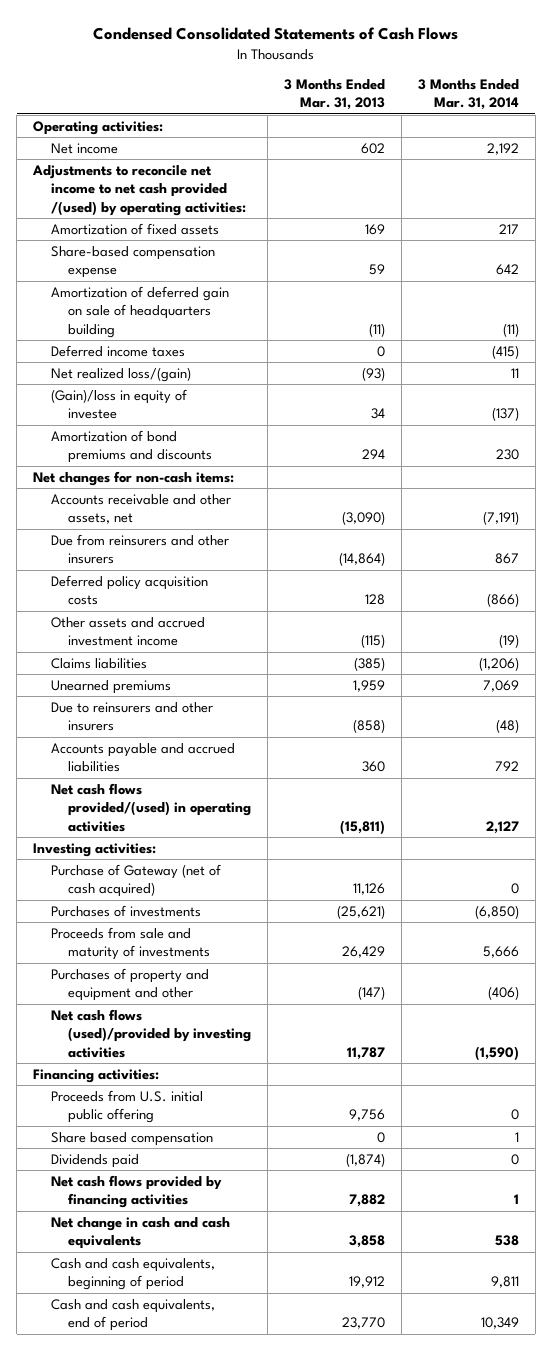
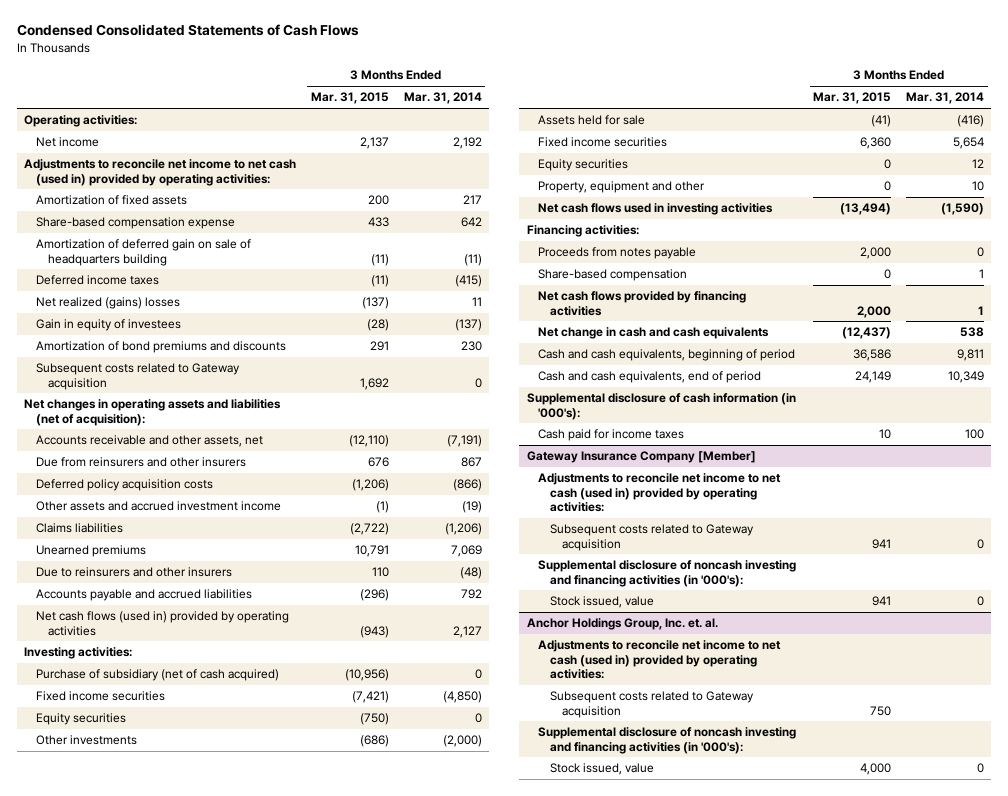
- | 3 Months Ended Mar. 31, 2013 | 3 Months Ended Mar. 31, 2014
+ | 3 Months Ended Mar. 31, 2015 | 3 Months Ended Mar. 31, 2014
- Adjustments to reconcile net income to net cash provided /(used) by operating activities:
+ Adjustments to reconcile net income to net cash (used in) provided by operating activities:
- Net realized loss/(gain) | (93) | 11
- (Gain)/loss in equity of investee | 34 | (137)
+ Net realized (gains) losses | (137) | 11
+ Gain in equity of investees | (28) | (137)
- Net changes for non-cash items:
+ Subsequent costs related to Gateway acquisition | 1,692 | 0
+ Net changes in operating assets and liabilities (net of acquisition):
- Net cash flows provided/(used) in operating activities | (15,811) | 2,127
+ Net cash flows (used in) provided by operating activities | (943) | 2,127
- Purchase of Gateway (net of cash acquired) | 11,126 | 0
- Purchases of investments | (25,621) | (6,850)
- Proceeds from sale and maturity of investments | 26,429 | 5,666
- Purchases of property and equipment and other | (147) | (406)
- Net cash flows (used)/provided by investing activities | 11,787 | (1,590)
+ Purchase of subsidiary (net of cash acquired) | (10,956) | 0
+ Fixed income securities | (7,421) | (4,850)
+ Equity securities | (750) | 0
+ Other investments | (686) | (2,000)
+ Assets held for sale | (41) | (416)
+ Fixed income securities | 6,360 | 5,654
+ Equity securities | 0 | 12
+ Property, equipment and other | 0 | 10
+ Net cash flows used in investing activities | (13,494) | (1,590)
- Proceeds from U.S. initial public offering | 9,756 | 0
- Share based compensation | 0 | 1
- Dividends paid | (1,874) | 0
+ Proceeds from notes payable | 2,000 | 0
+ Share-based compensation | 0 | 1
+ Supplemental disclosure of cash information (in '000's):
+ Cash paid for income taxes | 10 | 100
+ Gateway Insurance Company [Member]
+ Adjustments to reconcile net income to net cash (used in) provided by operating activities:
+ Subsequent costs related to Gateway acquisition | 941 | 0
+ Supplemental disclosure of noncash investing and financing activities (in '000's):
+ Stock issued, value | 941 | 0
+ Anchor Holdings Group, Inc. et. al.
+ Adjustments to reconcile net income to net cash (used in) provided by operating activities:
+ Subsequent costs related to Gateway acquisition | 750 |
+ Supplemental disclosure of noncash investing and financing activities (in '000's):
+ Stock issued, value | 4,000 | 0

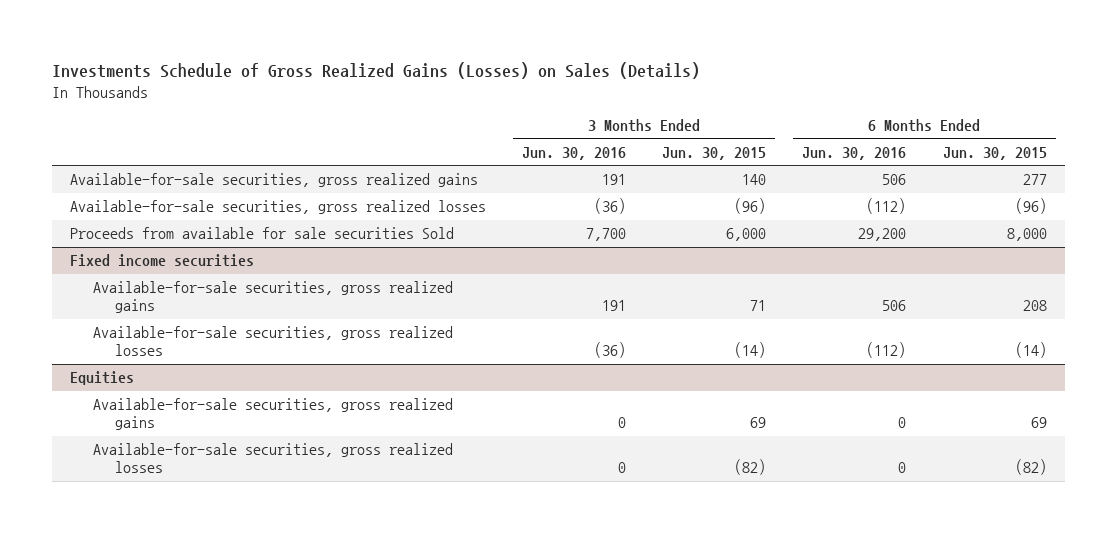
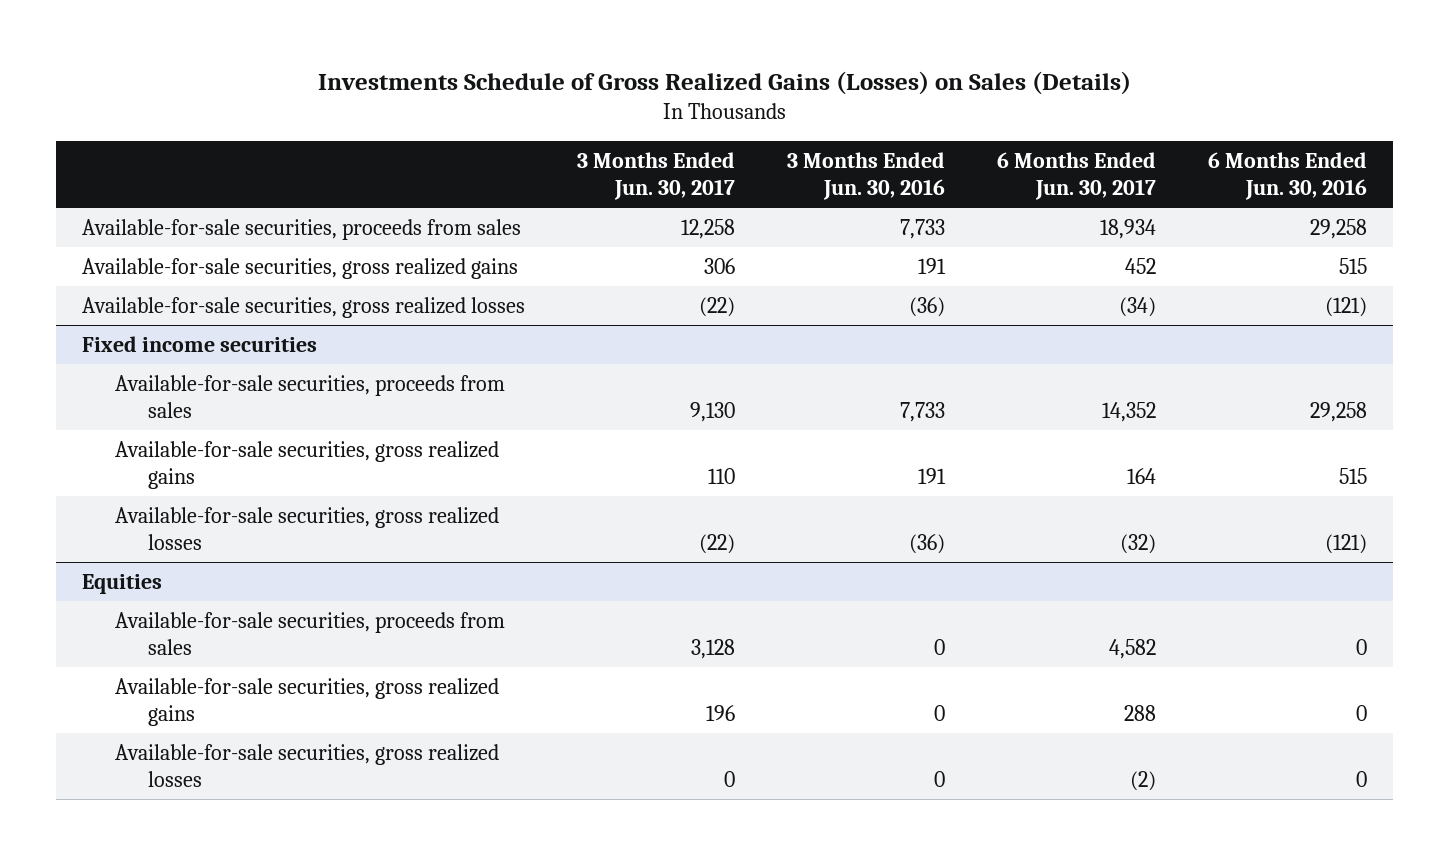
- | 3 Months Ended Jun. 30, 2016 | 3 Months Ended Jun. 30, 2015 | 6 Months Ended Jun. 30, 2016 | 6 Months Ended Jun. 30, 2015
+ | 3 Months Ended Jun. 30, 2017 | 3 Months Ended Jun. 30, 2016 | 6 Months Ended Jun. 30, 2017 | 6 Months Ended Jun. 30, 2016
- Available-for-sale securities, gross realized gains | 191 | 140 | 506 | 277
- Available-for-sale securities, gross realized losses | (36) | (96) | (112) | (96)
- Proceeds from available for sale securities Sold | 7,700 | 6,000 | 29,200 | 8,000
+ Available-for-sale securities, proceeds from sales | 12,258 | 7,733 | 18,934 | 29,258
+ Available-for-sale securities, gross realized gains | 306 | 191 | 452 | 515
+ Available-for-sale securities, gross realized losses | (22) | (36) | (34) | (121)
@ Fixed income securities
- Available-for-sale securities, gross realized gains | 191 | 71 | 506 | 208
- Available-for-sale securities, gross realized losses | (36) | (14) | (112) | (14)
+ Available-for-sale securities, proceeds from sales | 9,130 | 7,733 | 14,352 | 29,258
+ Available-for-sale securities, gross realized gains | 110 | 191 | 164 | 515
+ Available-for-sale securities, gross realized losses | (22) | (36) | (32) | (121)
@ Equities
+ Available-for-sale securities, proceeds from sales | 3,128 | 0 | 4,582 | 0

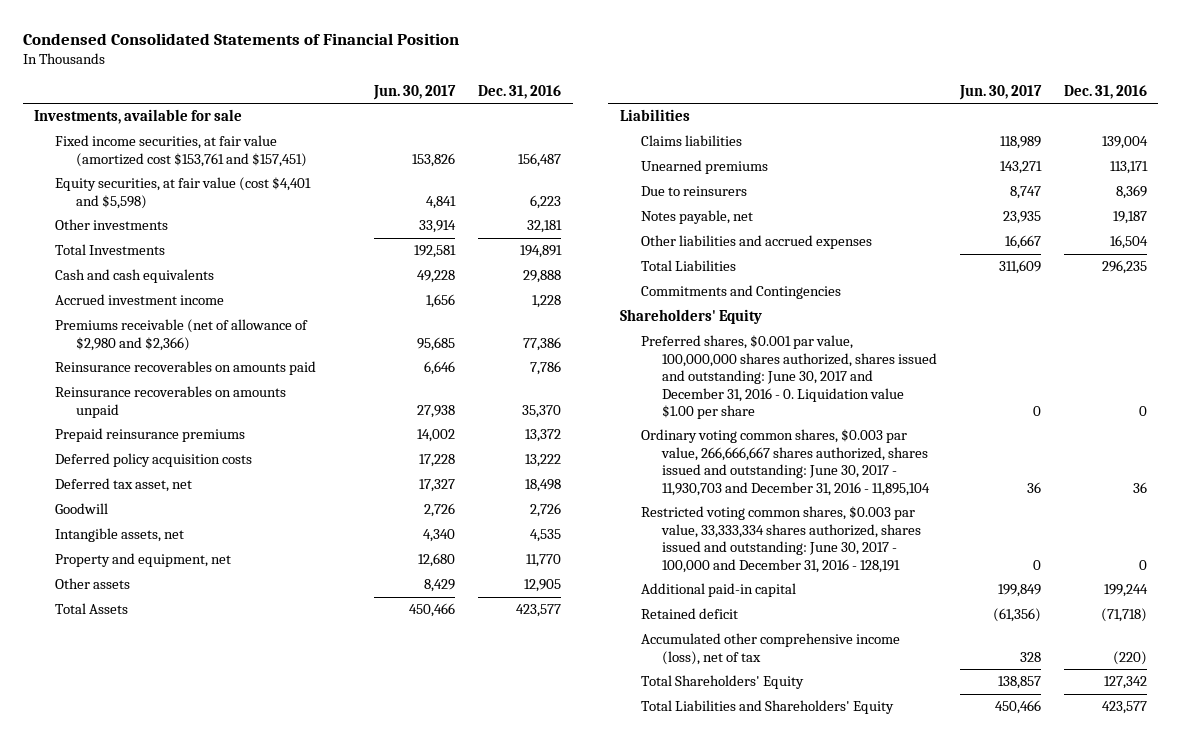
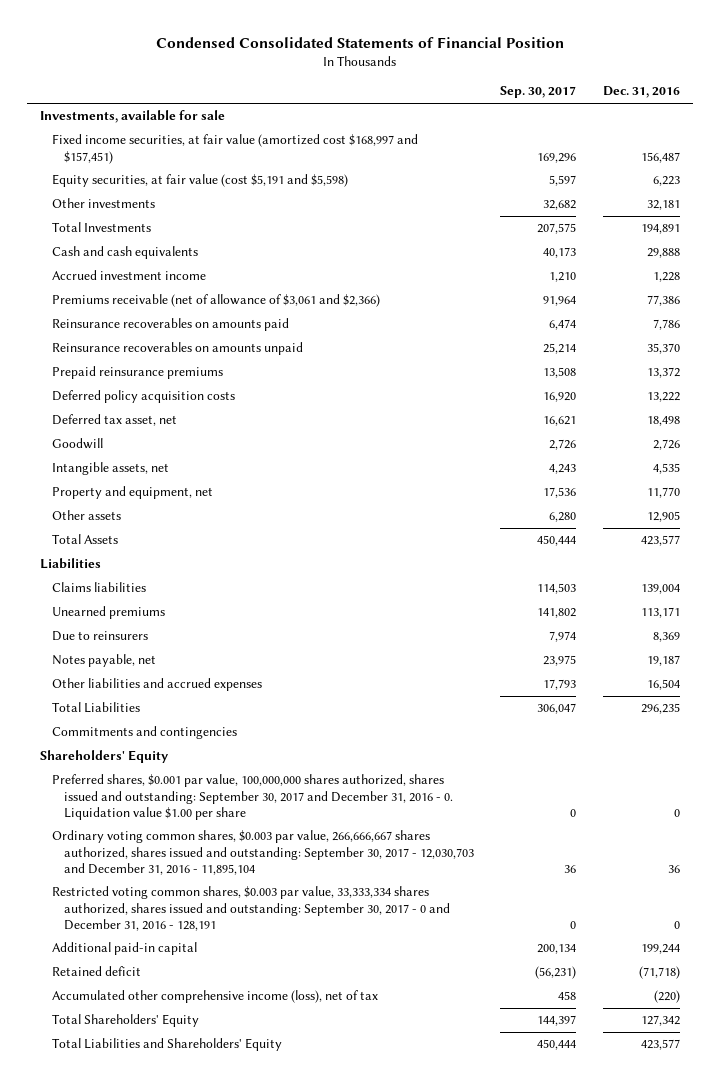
- | Jun. 30, 2017 | Dec. 31, 2016
+ | Sep. 30, 2017 | Dec. 31, 2016
- Fixed income securities, at fair value (amortized cost $153,761 and $157,451) | 153,826 | 156,487
- Equity securities, at fair value (cost $4,401 and $5,598) | 4,841 | 6,223
+ Fixed income securities, at fair value (amortized cost $168,997 and $157,451) | 169,296 | 156,487
+ Equity securities, at fair value (cost $5,191 and $5,598) | 5,597 | 6,223
- Premiums receivable (net of allowance of $2,980 and $2,366) | 95,685 | 77,386
+ Premiums receivable (net of allowance of $3,061 and $2,366) | 91,964 | 77,386
- Commitments and Contingencies
+ Commitments and contingencies
- Preferred shares, $0.001 par value, 100,000,000 shares authorized, shares issued and outstanding: June 30, 2017 and December 31, 2016 - 0. Liquidation value $1.00 per share | 0 | 0
- Ordinary voting common shares, $0.003 par value, 266,666,667 shares authorized, shares issued and outstanding: June 30, 2017 - 11,930,703 and December 31, 2016 - 11,895,104 | 36 | 36
- Restricted voting common shares, $0.003 par value, 33,333,334 shares authorized, shares issued and outstanding: June 30, 2017 - 100,000 and December 31, 2016 - 128,191 | 0 | 0
+ Preferred shares, $0.001 par value, 100,000,000 shares authorized, shares issued and outstanding: September 30, 2017 and December 31, 2016 - 0. Liquidation value $1.00 per share | 0 | 0
+ Ordinary voting common shares, $0.003 par value, 266,666,667 shares authorized, shares issued and outstanding: September 30, 2017 - 12,030,703 and December 31, 2016 - 11,895,104 | 36 | 36
+ Restricted voting common shares, $0.003 par value, 33,333,334 shares authorized, shares issued and outstanding: September 30, 2017 - 0 and December 31, 2016 - 128,191 | 0 | 0

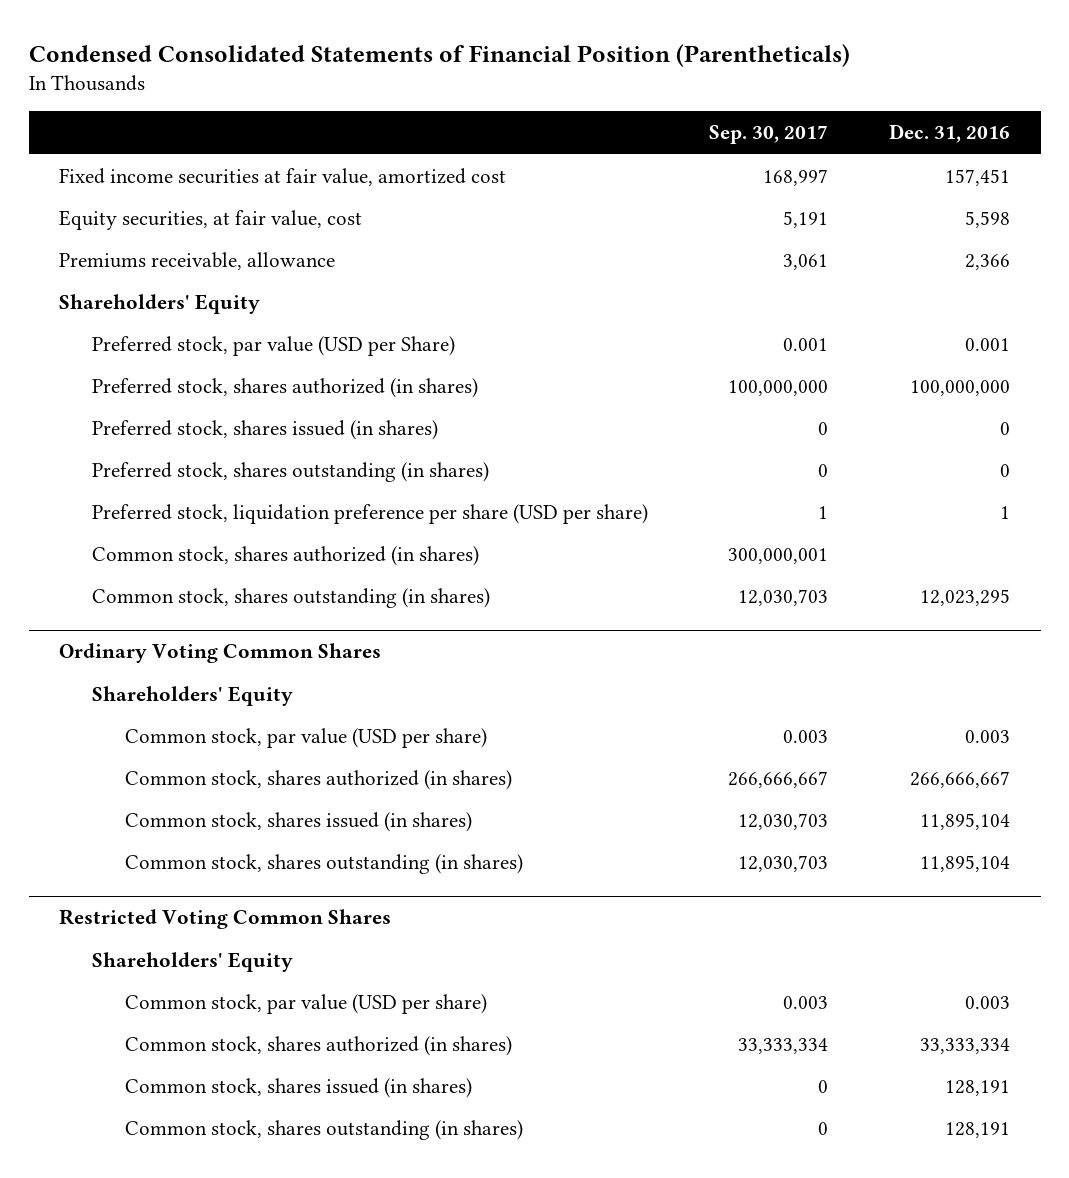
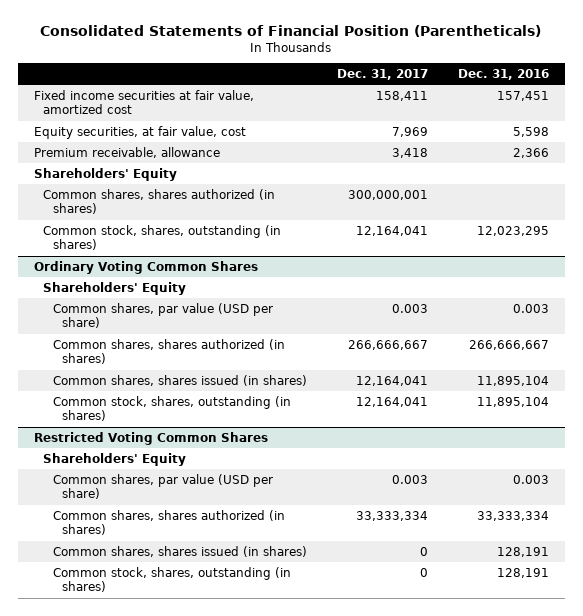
- Condensed Consolidated Statements of Financial Position (Parentheticals)
+ Consolidated Statements of Financial Position (Parentheticals)
- | Sep. 30, 2017 | Dec. 31, 2016
+ | Dec. 31, 2017 | Dec. 31, 2016
- Premiums receivable, allowance | 3,061 | 2,366
+ Premium receivable, allowance | 3,418 | 2,366
- Preferred stock, par value (USD per Share) | 0.001 | 0.001
- Preferred stock, shares authorized (in shares) | 100,000,000 | 100,000,000
- Preferred stock, shares issued (in shares) | 0 | 0
- Preferred stock, shares outstanding (in shares) | 0 | 0
- Preferred stock, liquidation preference per share (USD per share) | 1 | 1
- Common stock, shares authorized (in shares) | 300,000,001 |
- Common stock, shares outstanding (in shares) | 12,030,703 | 12,023,295
+ Common shares, shares authorized (in shares) | 300,000,001 |
+ Common stock, shares, outstanding (in shares) | 12,164,041 | 12,023,295
@ Ordinary Voting Common Shares
- Common stock, par value (USD per share) | 0.003 | 0.003
- Common stock, shares authorized (in shares) | 266,666,667 | 266,666,667
- Common stock, shares issued (in shares) | 12,030,703 | 11,895,104
- Common stock, shares outstanding (in shares) | 12,030,703 | 11,895,104
+ Common shares, par value (USD per share) | 0.003 | 0.003
+ Common shares, shares authorized (in shares) | 266,666,667 | 266,666,667
+ Common shares, shares issued (in shares) | 12,164,041 | 11,895,104
+ Common stock, shares, outstanding (in shares) | 12,164,041 | 11,895,104
@ Restricted Voting Common Shares
- Common stock, par value (USD per share) | 0.003 | 0.003
- Common stock, shares authorized (in shares) | 33,333,334 | 33,333,334
- Common stock, shares issued (in shares) | 0 | 128,191
- Common stock, shares outstanding (in shares) | 0 | 128,191
+ Common shares, par value (USD per share) | 0.003 | 0.003
+ Common shares, shares authorized (in shares) | 33,333,334 | 33,333,334
+ Common shares, shares issued (in shares) | 0 | 128,191
+ Common stock, shares, outstanding (in shares) | 0 | 128,191

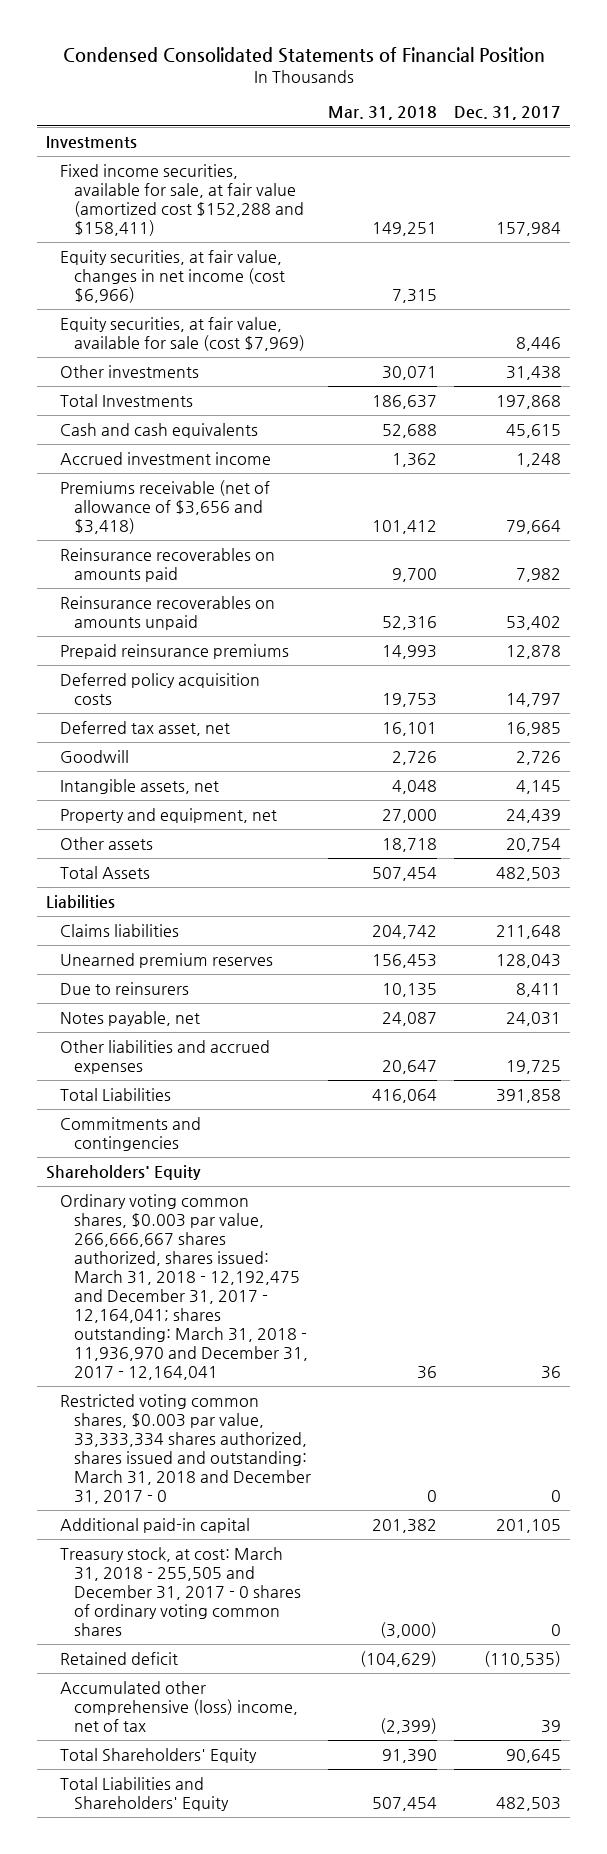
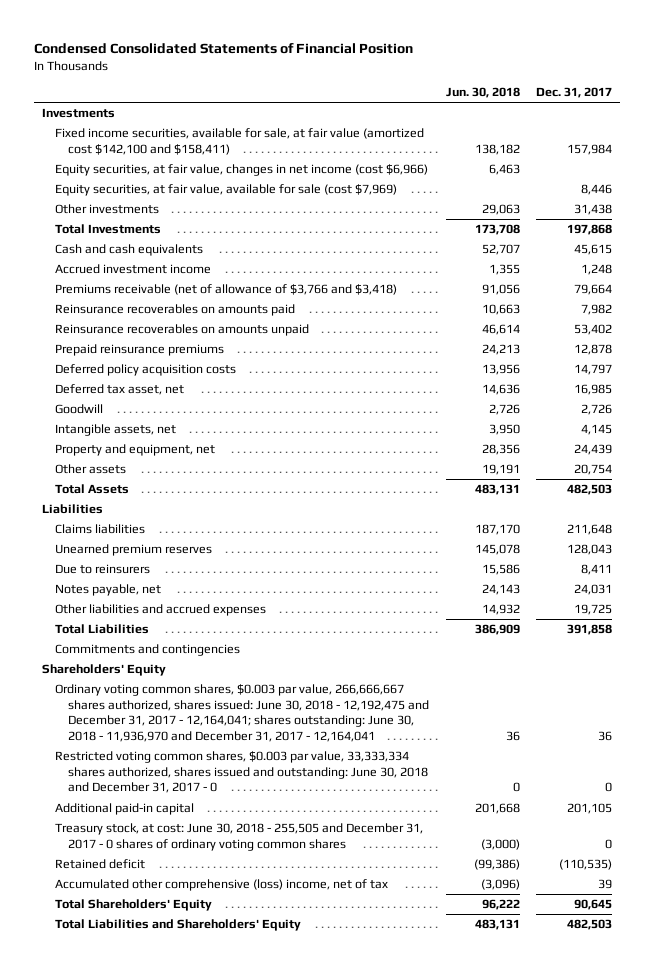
- | Mar. 31, 2018 | Dec. 31, 2017
+ | Jun. 30, 2018 | Dec. 31, 2017
- Fixed income securities, available for sale, at fair value (amortized cost $152,288 and $158,411) | 149,251 | 157,984
+ Fixed income securities, available for sale, at fair value (amortized cost $142,100 and $158,411) | 138,182 | 157,984
- Premiums receivable (net of allowance of $3,656 and $3,418) | 101,412 | 79,664
+ Premiums receivable (net of allowance of $3,766 and $3,418) | 91,056 | 79,664
- Ordinary voting common shares, $0.003 par value, 266,666,667 shares authorized, shares issued: March 31, 2018 - 12,192,475 and December 31, 2017 - 12,164,041; shares outstanding: March 31, 2018 - 11,936,970 and December 31, 2017 - 12,164,041 | 36 | 36
- Restricted voting common shares, $0.003 par value, 33,333,334 shares authorized, shares issued and outstanding: March 31, 2018 and December 31, 2017 - 0 | 0 | 0
+ Ordinary voting common shares, $0.003 par value, 266,666,667 shares authorized, shares issued: June 30, 2018 - 12,192,475 and December 31, 2017 - 12,164,041; shares outstanding: June 30, 2018 - 11,936,970 and December 31, 2017 - 12,164,041 | 36 | 36
+ Restricted voting common shares, $0.003 par value, 33,333,334 shares authorized, shares issued and outstanding: June 30, 2018 and December 31, 2017 - 0 | 0 | 0
- Treasury stock, at cost: March 31, 2018 - 255,505 and December 31, 2017 - 0 shares of ordinary voting common shares | (3,000) | 0
+ Treasury stock, at cost: June 30, 2018 - 255,505 and December 31, 2017 - 0 shares of ordinary voting common shares | (3,000) | 0

